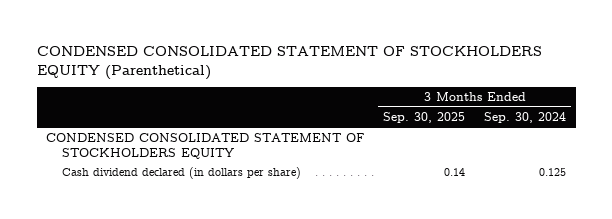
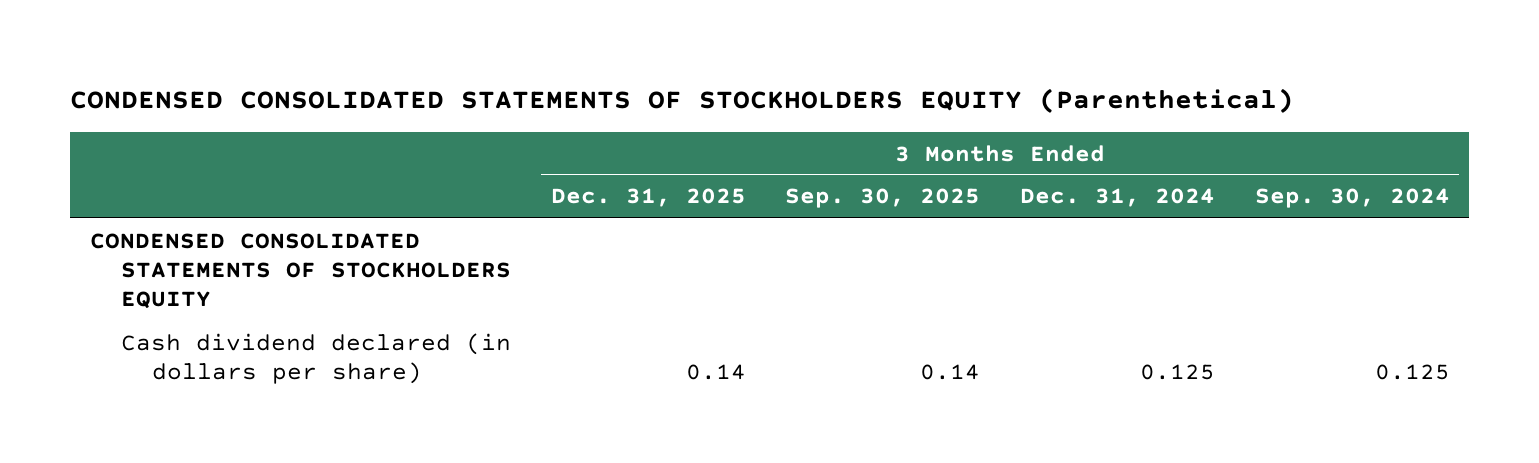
- CONDENSED CONSOLIDATED STATEMENT OF STOCKHOLDERS EQUITY (Parenthetical)
+ CONDENSED CONSOLIDATED STATEMENTS OF STOCKHOLDERS EQUITY (Parenthetical)
- | 3 Months Ended Sep. 30, 2025 | 3 Months Ended Sep. 30, 2024
+ | 3 Months Ended Dec. 31, 2025 | 3 Months Ended Sep. 30, 2025 | 3 Months Ended Dec. 31, 2024 | 3 Months Ended Sep. 30, 2024
- CONDENSED CONSOLIDATED STATEMENT OF STOCKHOLDERS EQUITY
+ CONDENSED CONSOLIDATED STATEMENTS OF STOCKHOLDERS EQUITY

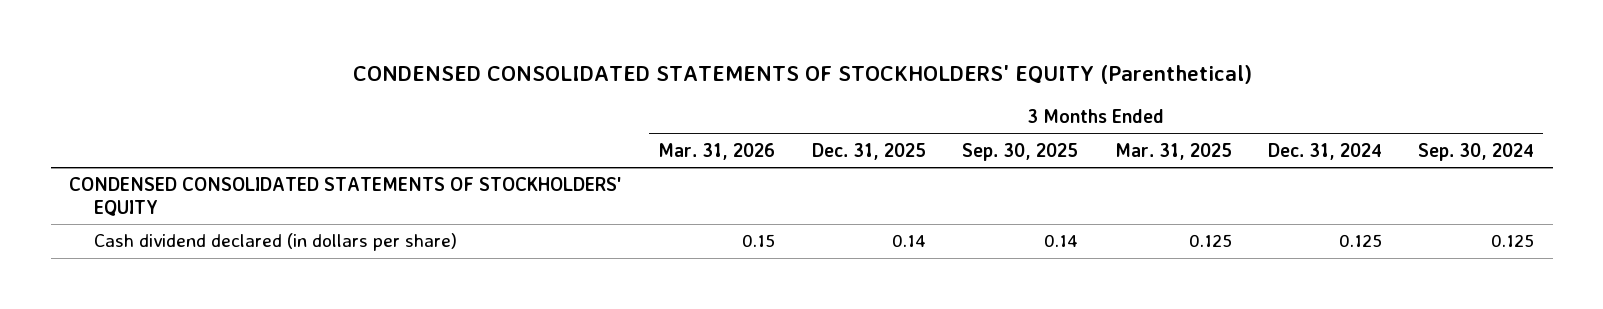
- CONDENSED CONSOLIDATED STATEMENTS OF STOCKHOLDERS EQUITY (Parenthetical)
+ CONDENSED CONSOLIDATED STATEMENTS OF STOCKHOLDERS' EQUITY (Parenthetical)
- | 3 Months Ended Dec. 31, 2025 | 3 Months Ended Sep. 30, 2025 | 3 Months Ended Dec. 31, 2024 | 3 Months Ended Sep. 30, 2024
+ | 3 Months Ended Mar. 31, 2026 | 3 Months Ended Dec. 31, 2025 | 3 Months Ended Sep. 30, 2025 | 3 Months Ended Mar. 31, 2025 | 3 Months Ended Dec. 31, 2024 | 3 Months Ended Sep. 30, 2024
- CONDENSED CONSOLIDATED STATEMENTS OF STOCKHOLDERS EQUITY
+ CONDENSED CONSOLIDATED STATEMENTS OF STOCKHOLDERS' EQUITY

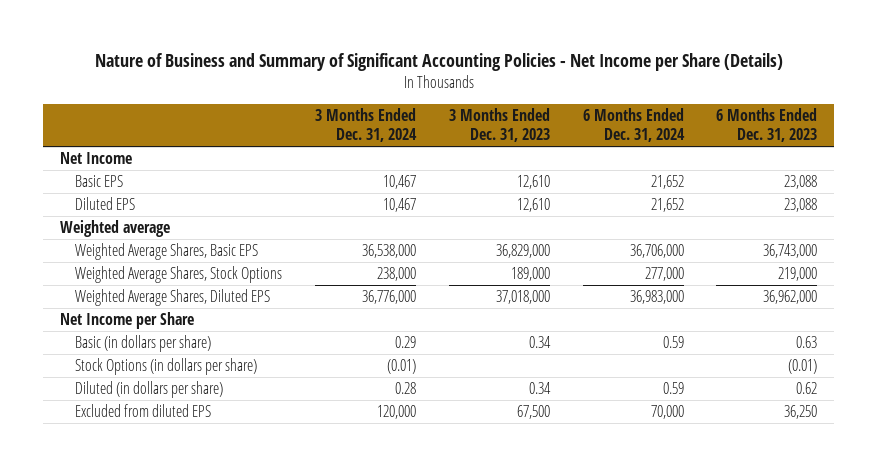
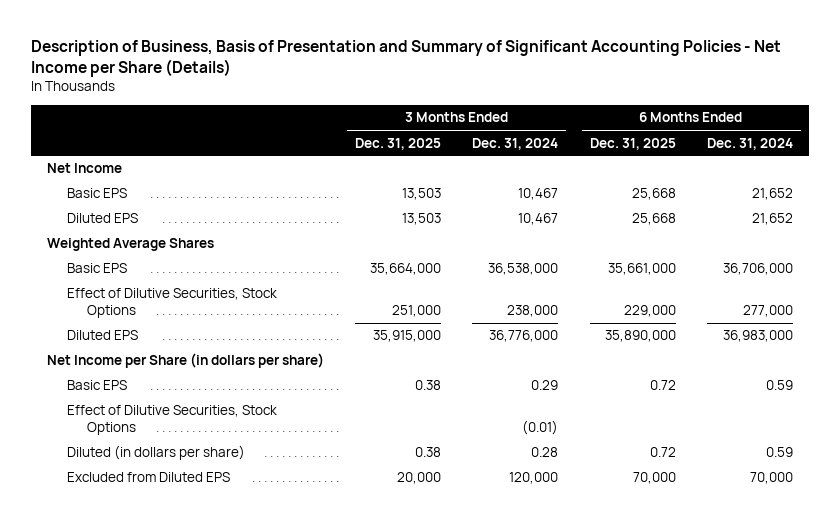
- Nature of Business and Summary of Significant Accounting Policies - Net Income per Share (Details)
+ Description of Business, Basis of Presentation and Summary of Significant Accounting Policies - Net Income per Share (Details)
- | 3 Months Ended Dec. 31, 2024 | 3 Months Ended Dec. 31, 2023 | 6 Months Ended Dec. 31, 2024 | 6 Months Ended Dec. 31, 2023
+ | 3 Months Ended Dec. 31, 2025 | 3 Months Ended Dec. 31, 2024 | 6 Months Ended Dec. 31, 2025 | 6 Months Ended Dec. 31, 2024
- Weighted average
- Weighted Average Shares, Basic EPS | 36,538,000 | 36,829,000 | 36,706,000 | 36,743,000
- Weighted Average Shares, Stock Options | 238,000 | 189,000 | 277,000 | 219,000
- Weighted Average Shares, Diluted EPS | 36,776,000 | 37,018,000 | 36,983,000 | 36,962,000
- Net Income per Share
- Basic (in dollars per share) | 0.29 | 0.34 | 0.59 | 0.63
- Stock Options (in dollars per share) | (0.01) | | | (0.01)
+ Weighted Average Shares
+ Basic EPS | 35,664,000 | 36,538,000 | 35,661,000 | 36,706,000
+ Effect of Dilutive Securities, Stock Options | 251,000 | 238,000 | 229,000 | 277,000
+ Diluted EPS | 35,915,000 | 36,776,000 | 35,890,000 | 36,983,000
+ Net Income per Share (in dollars per share)
+ Basic EPS | 0.38 | 0.29 | 0.72 | 0.59
+ Effect of Dilutive Securities, Stock Options | | (0.01) | |
- Excluded from diluted EPS | 120,000 | 67,500 | 70,000 | 36,250
+ Excluded from Diluted EPS | 20,000 | 120,000 | 70,000 | 70,000

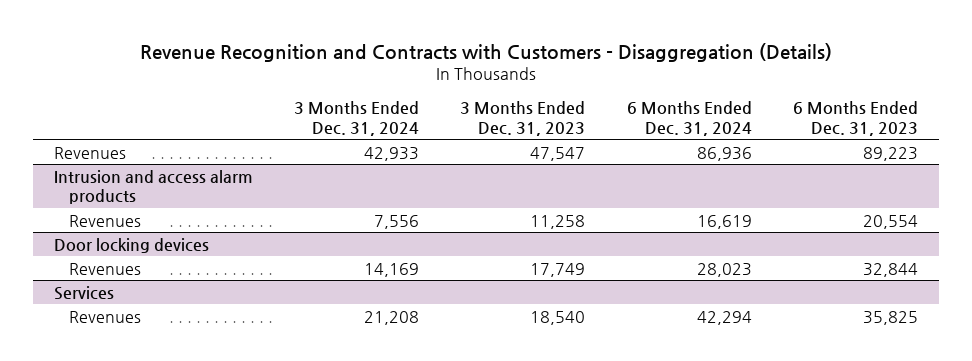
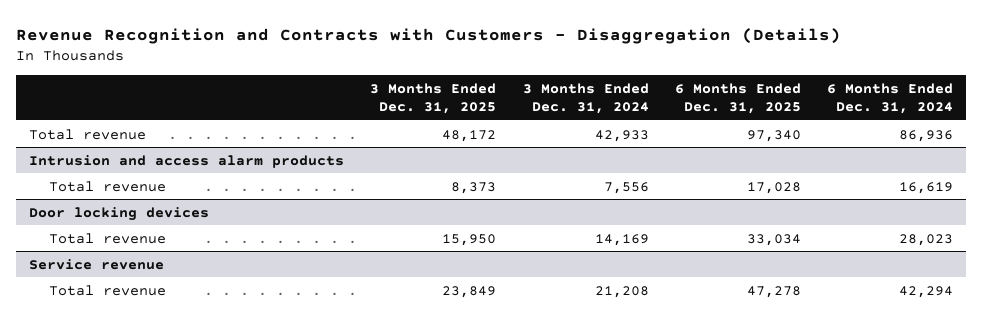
- | 3 Months Ended Dec. 31, 2024 | 3 Months Ended Dec. 31, 2023 | 6 Months Ended Dec. 31, 2024 | 6 Months Ended Dec. 31, 2023
+ | 3 Months Ended Dec. 31, 2025 | 3 Months Ended Dec. 31, 2024 | 6 Months Ended Dec. 31, 2025 | 6 Months Ended Dec. 31, 2024
- Revenues | 42,933 | 47,547 | 86,936 | 89,223
+ Total revenue | 48,172 | 42,933 | 97,340 | 86,936
@ Intrusion and access alarm products
- Revenues | 7,556 | 11,258 | 16,619 | 20,554
+ Total revenue | 8,373 | 7,556 | 17,028 | 16,619
@ Door locking devices
- Revenues | 14,169 | 17,749 | 28,023 | 32,844
- Services
- Revenues | 21,208 | 18,540 | 42,294 | 35,825
@ Door locking devices
+ Total revenue | 15,950 | 14,169 | 33,034 | 28,023
+ Service revenue
+ Total revenue | 23,849 | 21,208 | 47,278 | 42,294

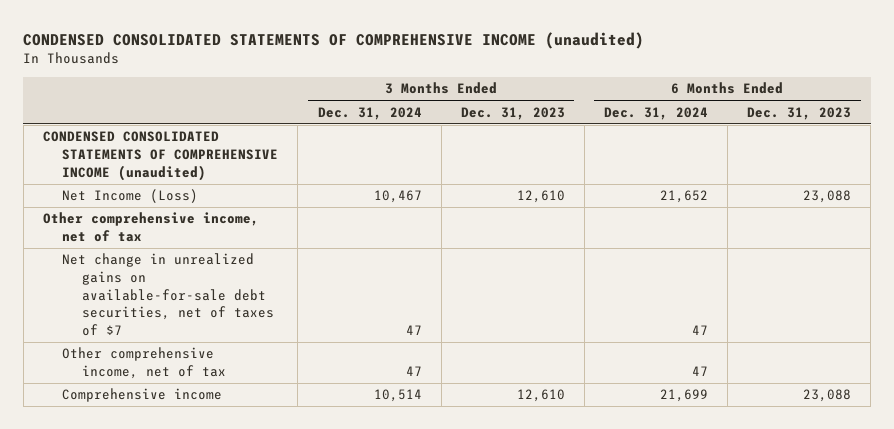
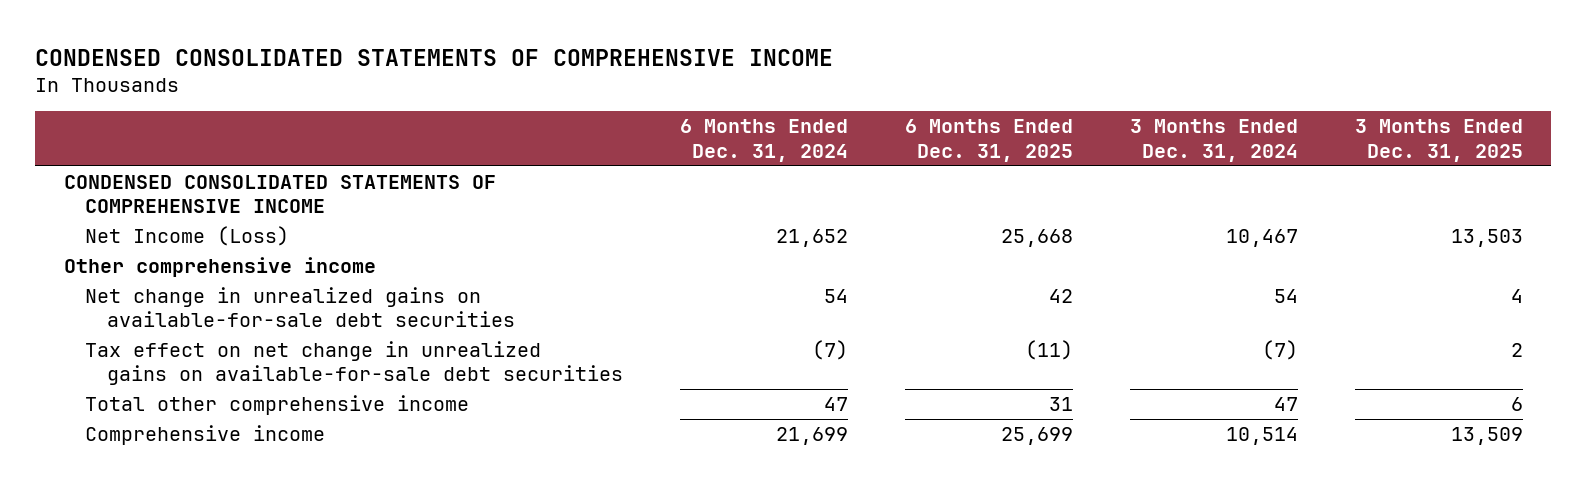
- CONDENSED CONSOLIDATED STATEMENTS OF COMPREHENSIVE INCOME (unaudited)
+ CONDENSED CONSOLIDATED STATEMENTS OF COMPREHENSIVE INCOME
- | 3 Months Ended Dec. 31, 2024 | 3 Months Ended Dec. 31, 2023 | 6 Months Ended Dec. 31, 2024 | 6 Months Ended Dec. 31, 2023
+ | 6 Months Ended Dec. 31, 2024 | 6 Months Ended Dec. 31, 2025 | 3 Months Ended Dec. 31, 2024 | 3 Months Ended Dec. 31, 2025
- CONDENSED CONSOLIDATED STATEMENTS OF COMPREHENSIVE INCOME (unaudited)
+ CONDENSED CONSOLIDATED STATEMENTS OF COMPREHENSIVE INCOME
- Other comprehensive income, net of tax
- Net change in unrealized gains on available-for-sale debt securities, net of taxes of $7 | 47 | | 47 |
- Other comprehensive income, net of tax | 47 | | 47 |
+ Other comprehensive income
+ Net change in unrealized gains on available-for-sale debt securities | 54 | 42 | 54 | 4
+ Tax effect on net change in unrealized gains on available-for-sale debt securities | (7) | (11) | (7) | 2
+ Total other comprehensive income | 47 | 31 | 47 | 6

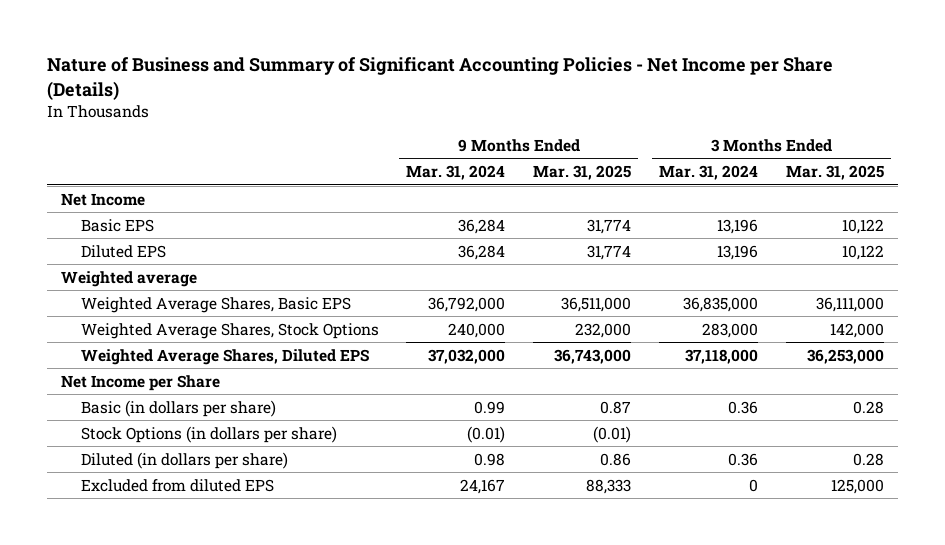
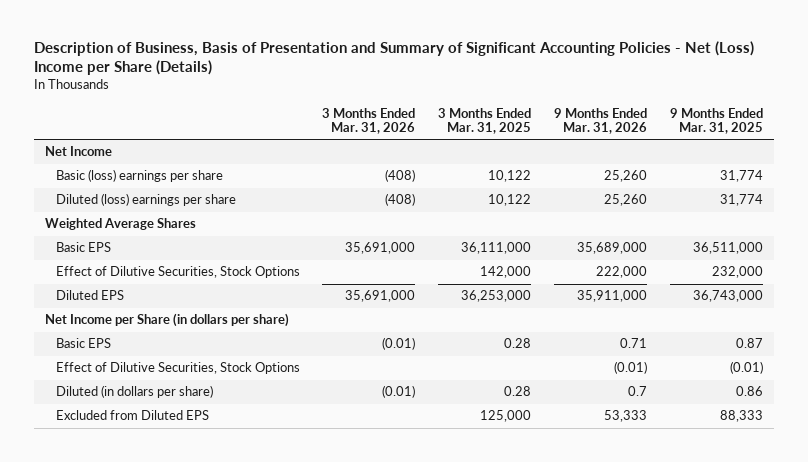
- Nature of Business and Summary of Significant Accounting Policies - Net Income per Share (Details)
+ Description of Business, Basis of Presentation and Summary of Significant Accounting Policies - Net (Loss) Income per Share (Details)
- | 9 Months Ended Mar. 31, 2024 | 9 Months Ended Mar. 31, 2025 | 3 Months Ended Mar. 31, 2024 | 3 Months Ended Mar. 31, 2025
+ | 3 Months Ended Mar. 31, 2026 | 3 Months Ended Mar. 31, 2025 | 9 Months Ended Mar. 31, 2026 | 9 Months Ended Mar. 31, 2025
- Basic EPS | 36,284 | 31,774 | 13,196 | 10,122
- Diluted EPS | 36,284 | 31,774 | 13,196 | 10,122
- Weighted average
- Weighted Average Shares, Basic EPS | 36,792,000 | 36,511,000 | 36,835,000 | 36,111,000
- Weighted Average Shares, Stock Options | 240,000 | 232,000 | 283,000 | 142,000
- Weighted Average Shares, Diluted EPS | 37,032,000 | 36,743,000 | 37,118,000 | 36,253,000
- Net Income per Share
- Basic (in dollars per share) | 0.99 | 0.87 | 0.36 | 0.28
- Stock Options (in dollars per share) | (0.01) | (0.01) | |
+ Basic (loss) earnings per share | (408) | 10,122 | 25,260 | 31,774
+ Diluted (loss) earnings per share | (408) | 10,122 | 25,260 | 31,774
+ Weighted Average Shares
+ Basic EPS | 35,691,000 | 36,111,000 | 35,689,000 | 36,511,000
+ Effect of Dilutive Securities, Stock Options | | 142,000 | 222,000 | 232,000
+ Diluted EPS | 35,691,000 | 36,253,000 | 35,911,000 | 36,743,000
+ Net Income per Share (in dollars per share)
+ Basic EPS | (0.01) | 0.28 | 0.71 | 0.87
+ Effect of Dilutive Securities, Stock Options | | | (0.01) | (0.01)
- Excluded from diluted EPS | 24,167 | 88,333 | 0 | 125,000
+ Excluded from Diluted EPS | | 125,000 | 53,333 | 88,333

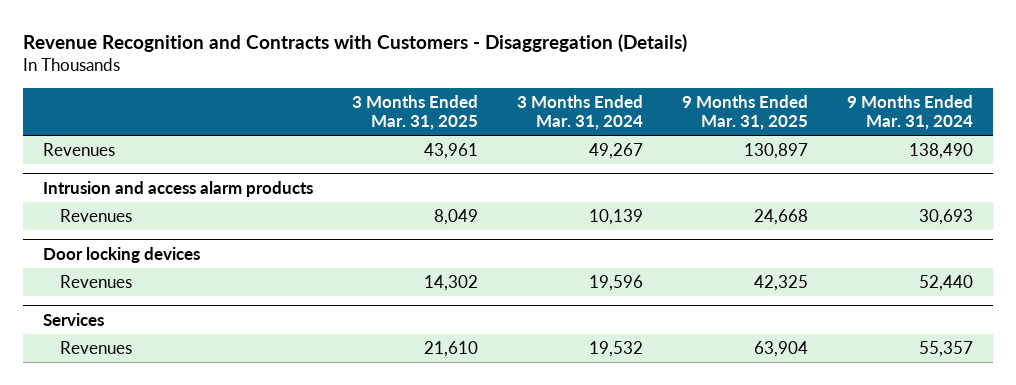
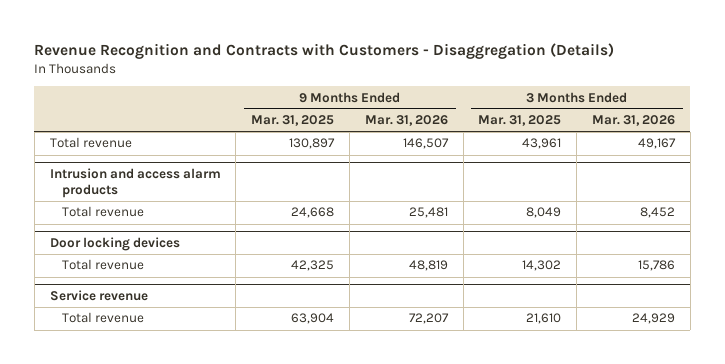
- | 3 Months Ended Mar. 31, 2025 | 3 Months Ended Mar. 31, 2024 | 9 Months Ended Mar. 31, 2025 | 9 Months Ended Mar. 31, 2024
+ | 9 Months Ended Mar. 31, 2025 | 9 Months Ended Mar. 31, 2026 | 3 Months Ended Mar. 31, 2025 | 3 Months Ended Mar. 31, 2026
- Revenues | 43,961 | 49,267 | 130,897 | 138,490
+ Total revenue | 130,897 | 146,507 | 43,961 | 49,167
@ Intrusion and access alarm products
- Revenues | 8,049 | 10,139 | 24,668 | 30,693
+ Total revenue | 24,668 | 25,481 | 8,049 | 8,452
@ Door locking devices
- Revenues | 14,302 | 19,596 | 42,325 | 52,440
- Services
- Revenues | 21,610 | 19,532 | 63,904 | 55,357
@ Door locking devices
+ Total revenue | 42,325 | 48,819 | 14,302 | 15,786
+ Service revenue
+ Total revenue | 63,904 | 72,207 | 21,610 | 24,929

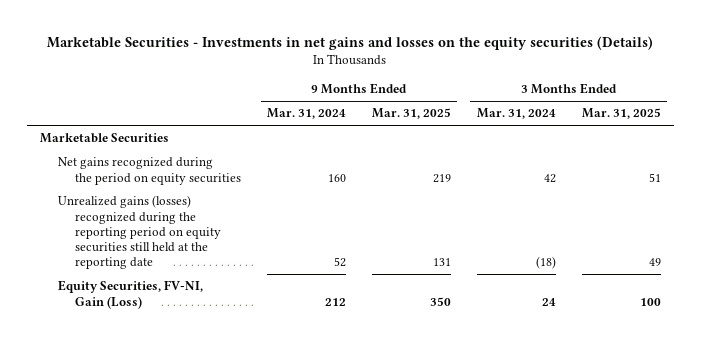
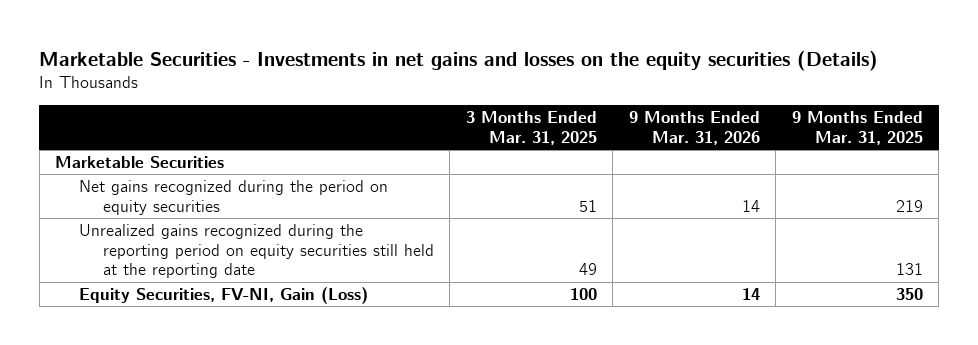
- | 9 Months Ended Mar. 31, 2024 | 9 Months Ended Mar. 31, 2025 | 3 Months Ended Mar. 31, 2024 | 3 Months Ended Mar. 31, 2025
+ | 3 Months Ended Mar. 31, 2025 | 9 Months Ended Mar. 31, 2026 | 9 Months Ended Mar. 31, 2025
- Unrealized gains (losses) recognized during the reporting period on equity securities still held at the reporting date | 52 | 131 | (18) | 49
+ Unrealized gains recognized during the reporting period on equity securities still held at the reporting date | 49 | | 131

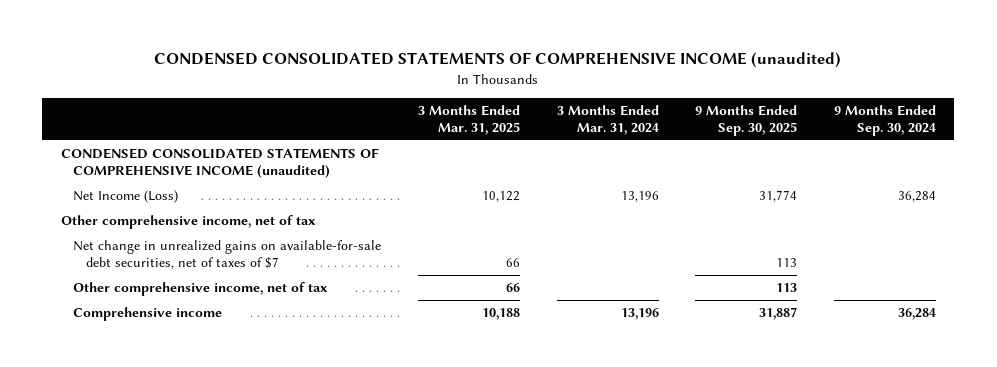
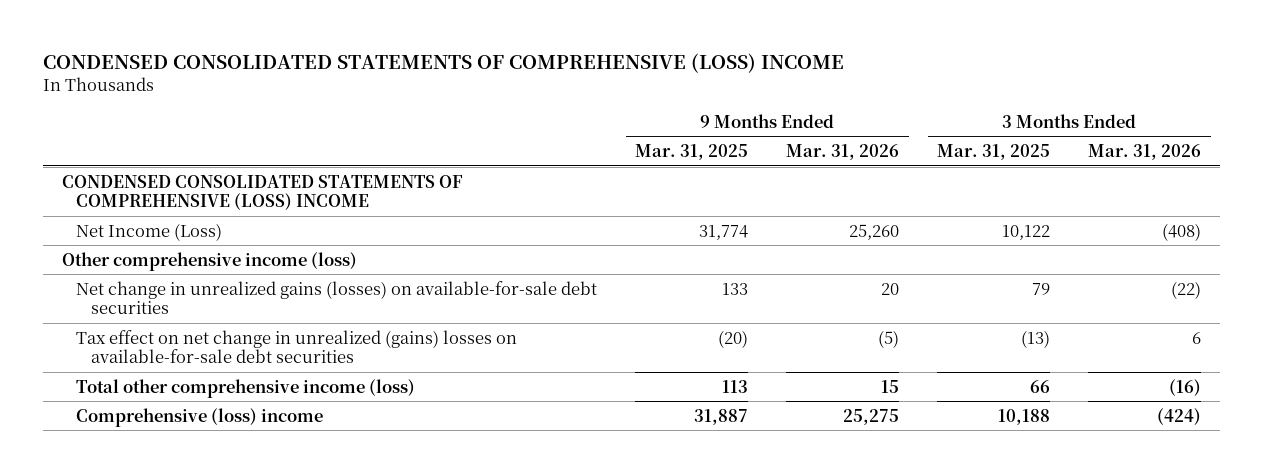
- CONDENSED CONSOLIDATED STATEMENTS OF COMPREHENSIVE INCOME (unaudited)
+ CONDENSED CONSOLIDATED STATEMENTS OF COMPREHENSIVE (LOSS) INCOME
- | 3 Months Ended Mar. 31, 2025 | 3 Months Ended Mar. 31, 2024 | 9 Months Ended Sep. 30, 2025 | 9 Months Ended Sep. 30, 2024
+ | 9 Months Ended Mar. 31, 2025 | 9 Months Ended Mar. 31, 2026 | 3 Months Ended Mar. 31, 2025 | 3 Months Ended Mar. 31, 2026
- CONDENSED CONSOLIDATED STATEMENTS OF COMPREHENSIVE INCOME (unaudited)
+ CONDENSED CONSOLIDATED STATEMENTS OF COMPREHENSIVE (LOSS) INCOME
- Other comprehensive income, net of tax
- Net change in unrealized gains on available-for-sale debt securities, net of taxes of $7 | 66 | | 113 |
- Other comprehensive income, net of tax | 66 | | 113 |
- Comprehensive income | 10,188 | 13,196 | 31,887 | 36,284
+ Other comprehensive income (loss)
+ Net change in unrealized gains (losses) on available-for-sale debt securities | 133 | 20 | 79 | (22)
+ Tax effect on net change in unrealized (gains) losses on available-for-sale debt securities | (20) | (5) | (13) | 6
+ Total other comprehensive income (loss) | 113 | 15 | 66 | (16)
+ Comprehensive (loss) income | 31,887 | 25,275 | 10,188 | (424)

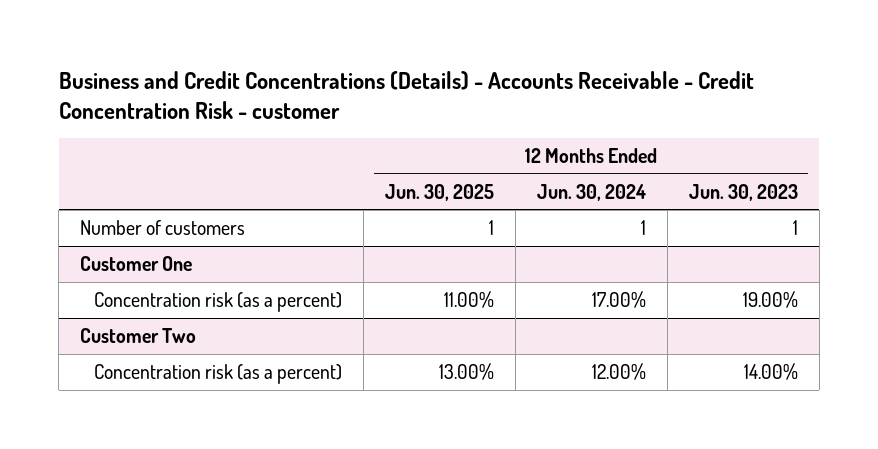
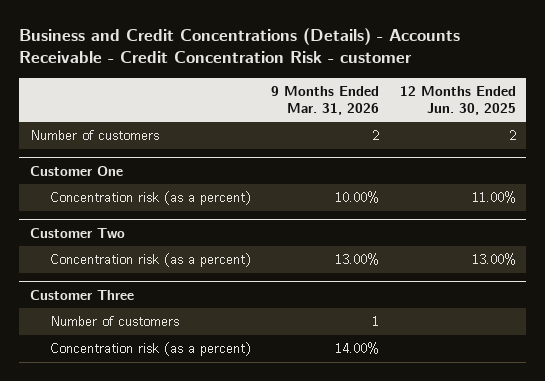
- | 12 Months Ended Jun. 30, 2025 | 12 Months Ended Jun. 30, 2024 | 12 Months Ended Jun. 30, 2023
+ | 9 Months Ended Mar. 31, 2026 | 12 Months Ended Jun. 30, 2025
- Number of customers | 1 | 1 | 1
+ Number of customers | 2 | 2
+ Customer Three
+ Number of customers | 1 |
+ Concentration risk (as a percent) | 14.00% |

